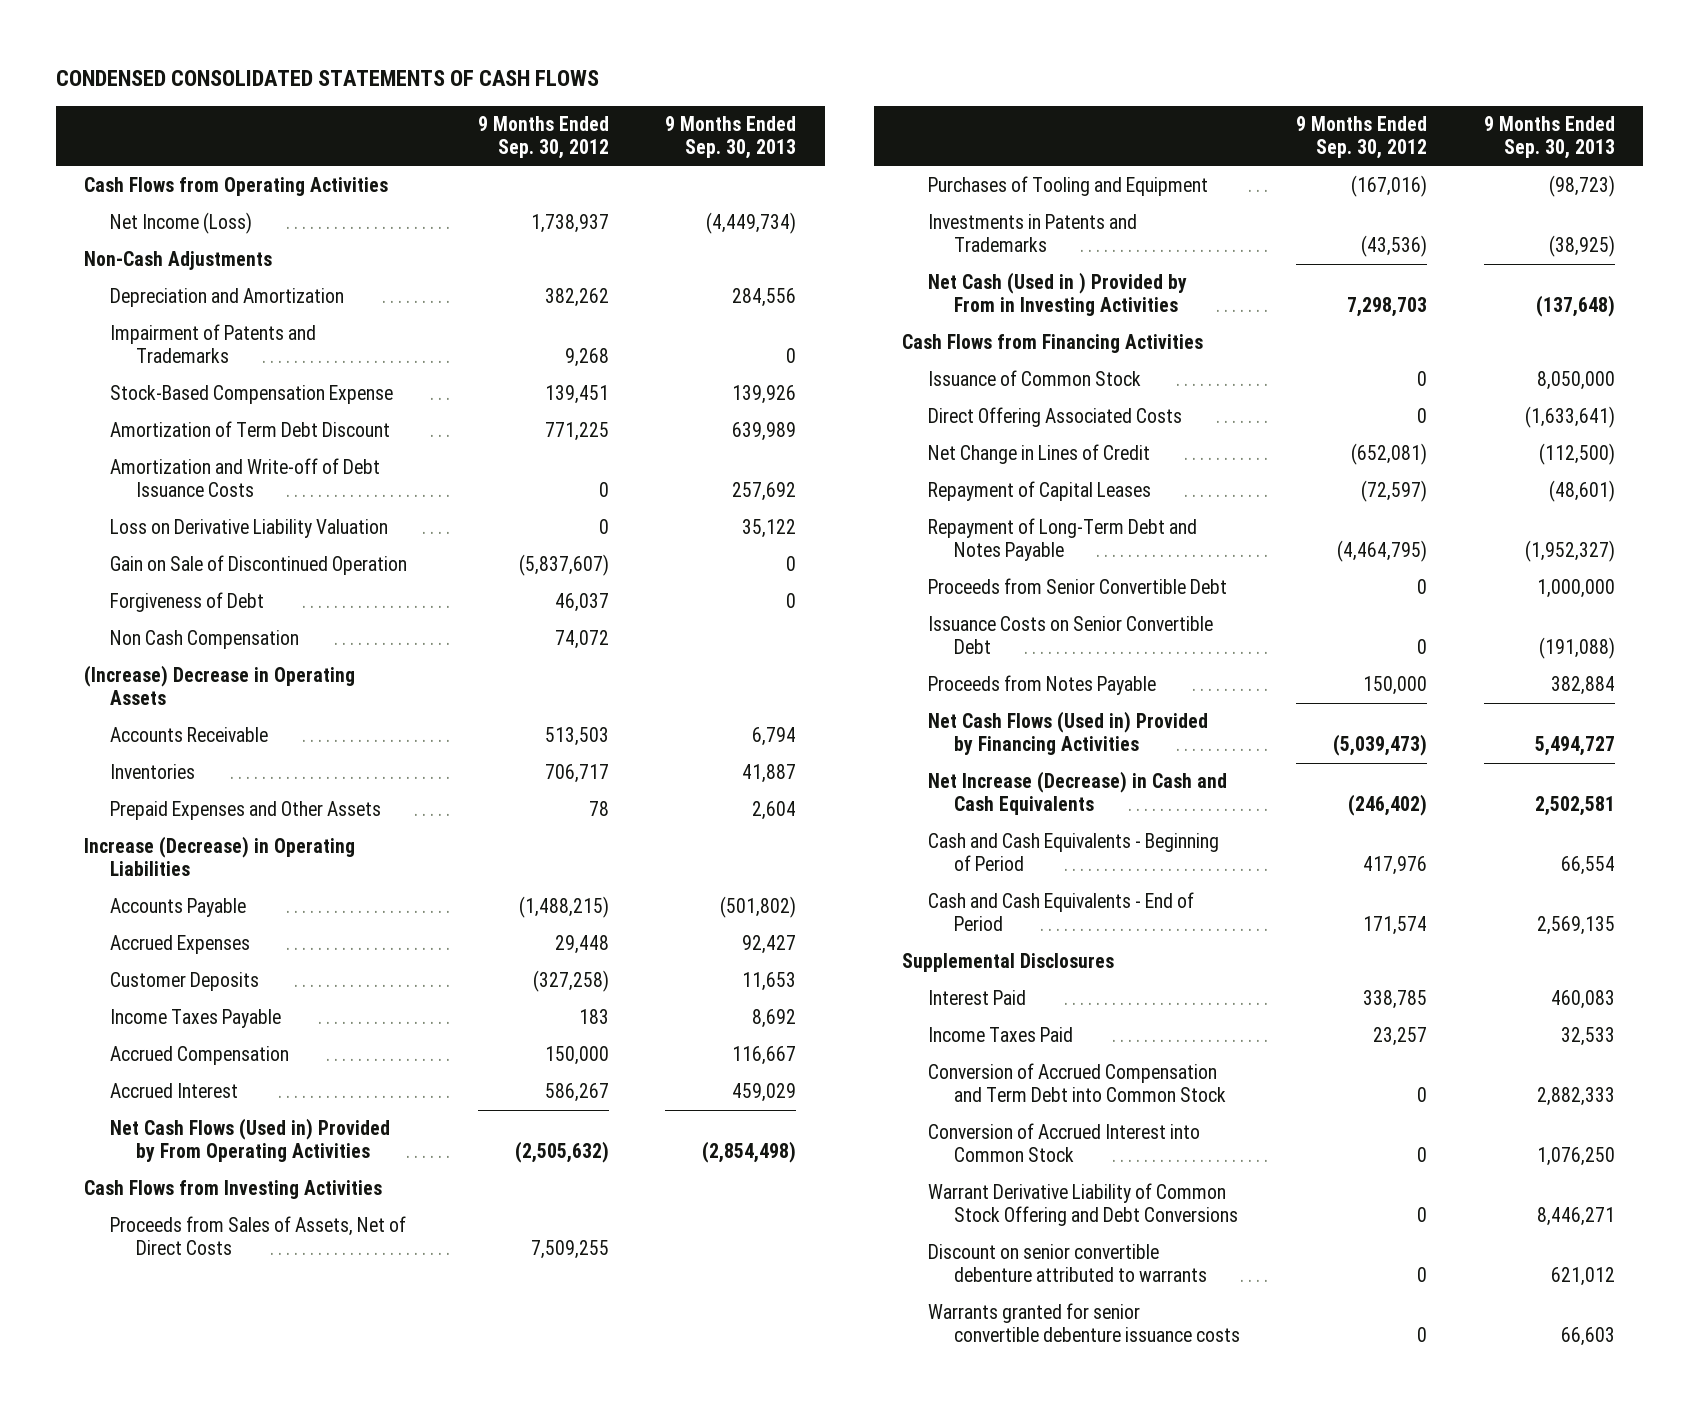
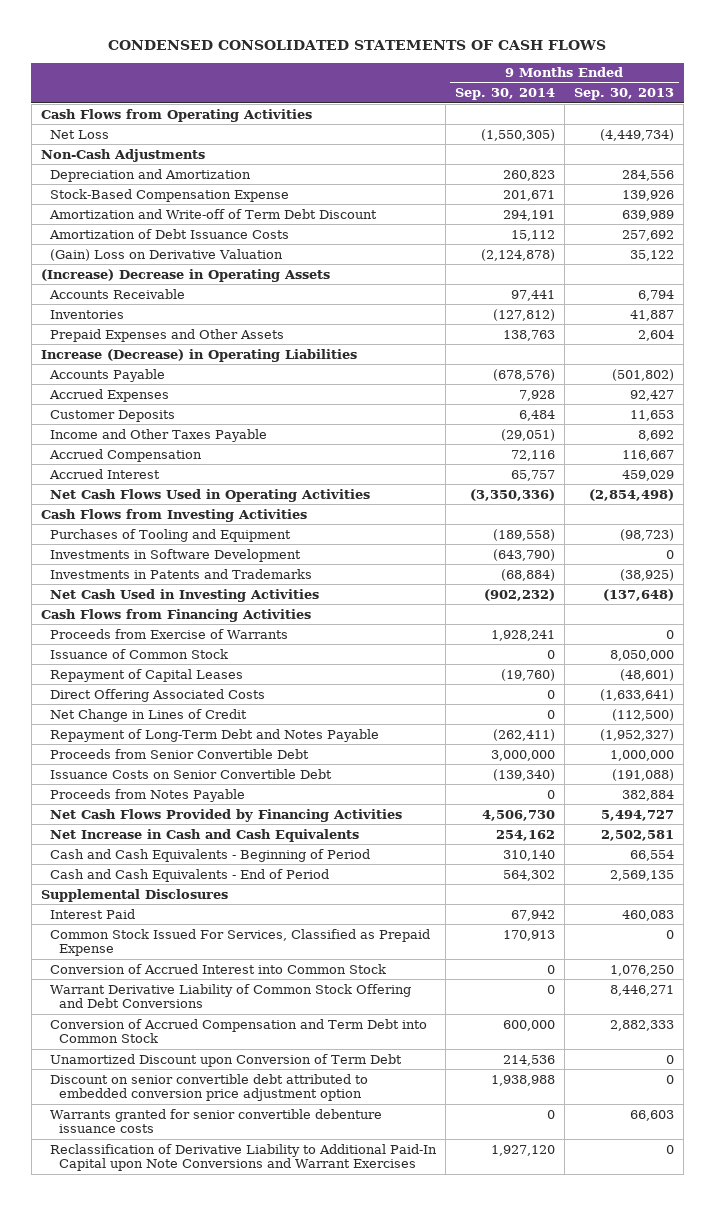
- | 9 Months Ended Sep. 30, 2012 | 9 Months Ended Sep. 30, 2013
+ | 9 Months Ended Sep. 30, 2014 | 9 Months Ended Sep. 30, 2013
- Net Income (Loss) | 1,738,937 | (4,449,734)
+ Net Loss | (1,550,305) | (4,449,734)
- Impairment of Patents and Trademarks | 9,268 | 0
- Amortization of Term Debt Discount | 771,225 | 639,989
- Amortization and Write-off of Debt Issuance Costs | 0 | 257,692
- Loss on Derivative Liability Valuation | 0 | 35,122
- Gain on Sale of Discontinued Operation | (5,837,607) | 0
- Forgiveness of Debt | 46,037 | 0
- Non Cash Compensation | 74,072 |
+ Amortization and Write-off of Term Debt Discount | 294,191 | 639,989
+ Amortization of Debt Issuance Costs | 15,112 | 257,692
+ (Gain) Loss on Derivative Valuation | (2,124,878) | 35,122
- Income Taxes Payable | 183 | 8,692
+ Income and Other Taxes Payable | (29,051) | 8,692
- Net Cash Flows (Used in) Provided by From Operating Activities | (2,505,632) | (2,854,498)
+ Net Cash Flows Used in Operating Activities | (3,350,336) | (2,854,498)
- Proceeds from Sales of Assets, Net of Direct Costs | 7,509,255 |
+ Investments in Software Development | (643,790) | 0
- Net Cash (Used in ) Provided by From in Investing Activities | 7,298,703 | (137,648)
+ Net Cash Used in Investing Activities | (902,232) | (137,648)
+ Proceeds from Exercise of Warrants | 1,928,241 | 0
moved up: Repayment of Capital Leases | (19,760) | (48,601)
- Net Cash Flows (Used in) Provided by Financing Activities | (5,039,473) | 5,494,727
- Net Increase (Decrease) in Cash and Cash Equivalents | (246,402) | 2,502,581
+ Net Cash Flows Provided by Financing Activities | 4,506,730 | 5,494,727
+ Net Increase in Cash and Cash Equivalents | 254,162 | 2,502,581
- Income Taxes Paid | 23,257 | 32,533
+ Common Stock Issued For Services, Classified as Prepaid Expense | 170,913 | 0
- Discount on senior convertible debenture attributed to warrants | 0 | 621,012
moved down: Conversion of Accrued Compensation and Term Debt into Common Stock | 600,000 | 2,882,333
+ Unamortized Discount upon Conversion of Term Debt | 214,536 | 0
+ Discount on senior convertible debt attributed to embedded conversion price adjustment option | 1,938,988 | 0
+ Reclassification of Derivative Liability to Additional Paid-In Capital upon Note Conversions and Warrant Exercises | 1,927,120 | 0

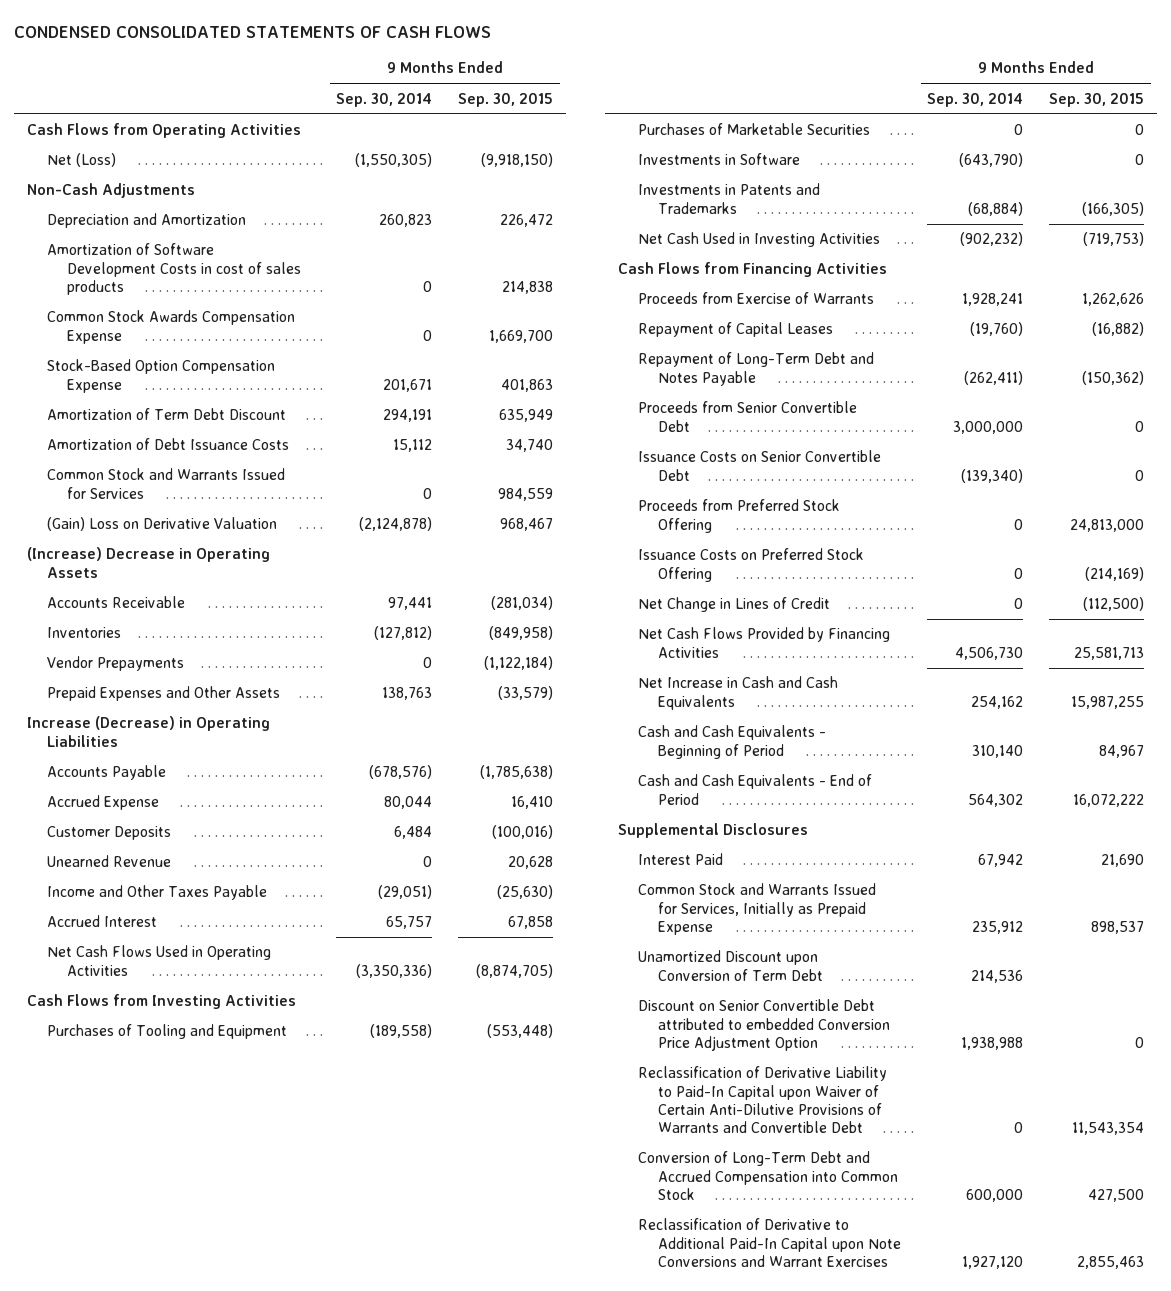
- | 9 Months Ended Sep. 30, 2014 | 9 Months Ended Sep. 30, 2013
+ | 9 Months Ended Sep. 30, 2014 | 9 Months Ended Sep. 30, 2015
- Net Loss | (1,550,305) | (4,449,734)
+ Net (Loss) | (1,550,305) | (9,918,150)
- Stock-Based Compensation Expense | 201,671 | 139,926
- Amortization and Write-off of Term Debt Discount | 294,191 | 639,989
+ Amortization of Software Development Costs in cost of sales products | 0 | 214,838
+ Common Stock Awards Compensation Expense | 0 | 1,669,700
+ Stock-Based Option Compensation Expense | 201,671 | 401,863
+ Amortization of Term Debt Discount | 294,191 | 635,949
+ Common Stock and Warrants Issued for Services | 0 | 984,559
+ Vendor Prepayments | 0 | (1,122,184)
- Accrued Expenses | 7,928 | 92,427
+ Accrued Expense | 80,044 | 16,410
+ Unearned Revenue | 0 | 20,628
- Accrued Compensation | 72,116 | 116,667
- Investments in Software Development | (643,790) | 0
+ Purchases of Marketable Securities | 0 | 0
+ Investments in Software | (643,790) | 0
- Issuance of Common Stock | 0 | 8,050,000
- Direct Offering Associated Costs | 0 | (1,633,641)
- Proceeds from Notes Payable | 0 | 382,884
+ Proceeds from Preferred Stock Offering | 0 | 24,813,000
+ Issuance Costs on Preferred Stock Offering | 0 | (214,169)
moved down: Net Change in Lines of Credit | 0 | (112,500)
- Common Stock Issued For Services, Classified as Prepaid Expense | 170,913 | 0
- Conversion of Accrued Interest into Common Stock | 0 | 1,076,250
- Warrant Derivative Liability of Common Stock Offering and Debt Conversions | 0 | 8,446,271
- Conversion of Accrued Compensation and Term Debt into Common Stock | 600,000 | 2,882,333
+ Common Stock and Warrants Issued for Services, Initially as Prepaid Expense | 235,912 | 898,537
- Discount on senior convertible debt attributed to embedded conversion price adjustment option | 1,938,988 | 0
- Warrants granted for senior convertible debenture issuance costs | 0 | 66,603
- Reclassification of Derivative Liability to Additional Paid-In Capital upon Note Conversions and Warrant Exercises | 1,927,120 | 0
+ Discount on Senior Convertible Debt attributed to embedded Conversion Price Adjustment Option | 1,938,988 | 0
+ Reclassification of Derivative Liability to Paid-In Capital upon Waiver of Certain Anti-Dilutive Provisions of Warrants and Convertible Debt | 0 | 11,543,354
+ Conversion of Long-Term Debt and Accrued Compensation into Common Stock | 600,000 | 427,500
+ Reclassification of Derivative to Additional Paid-In Capital upon Note Conversions and Warrant Exercises | 1,927,120 | 2,855,463

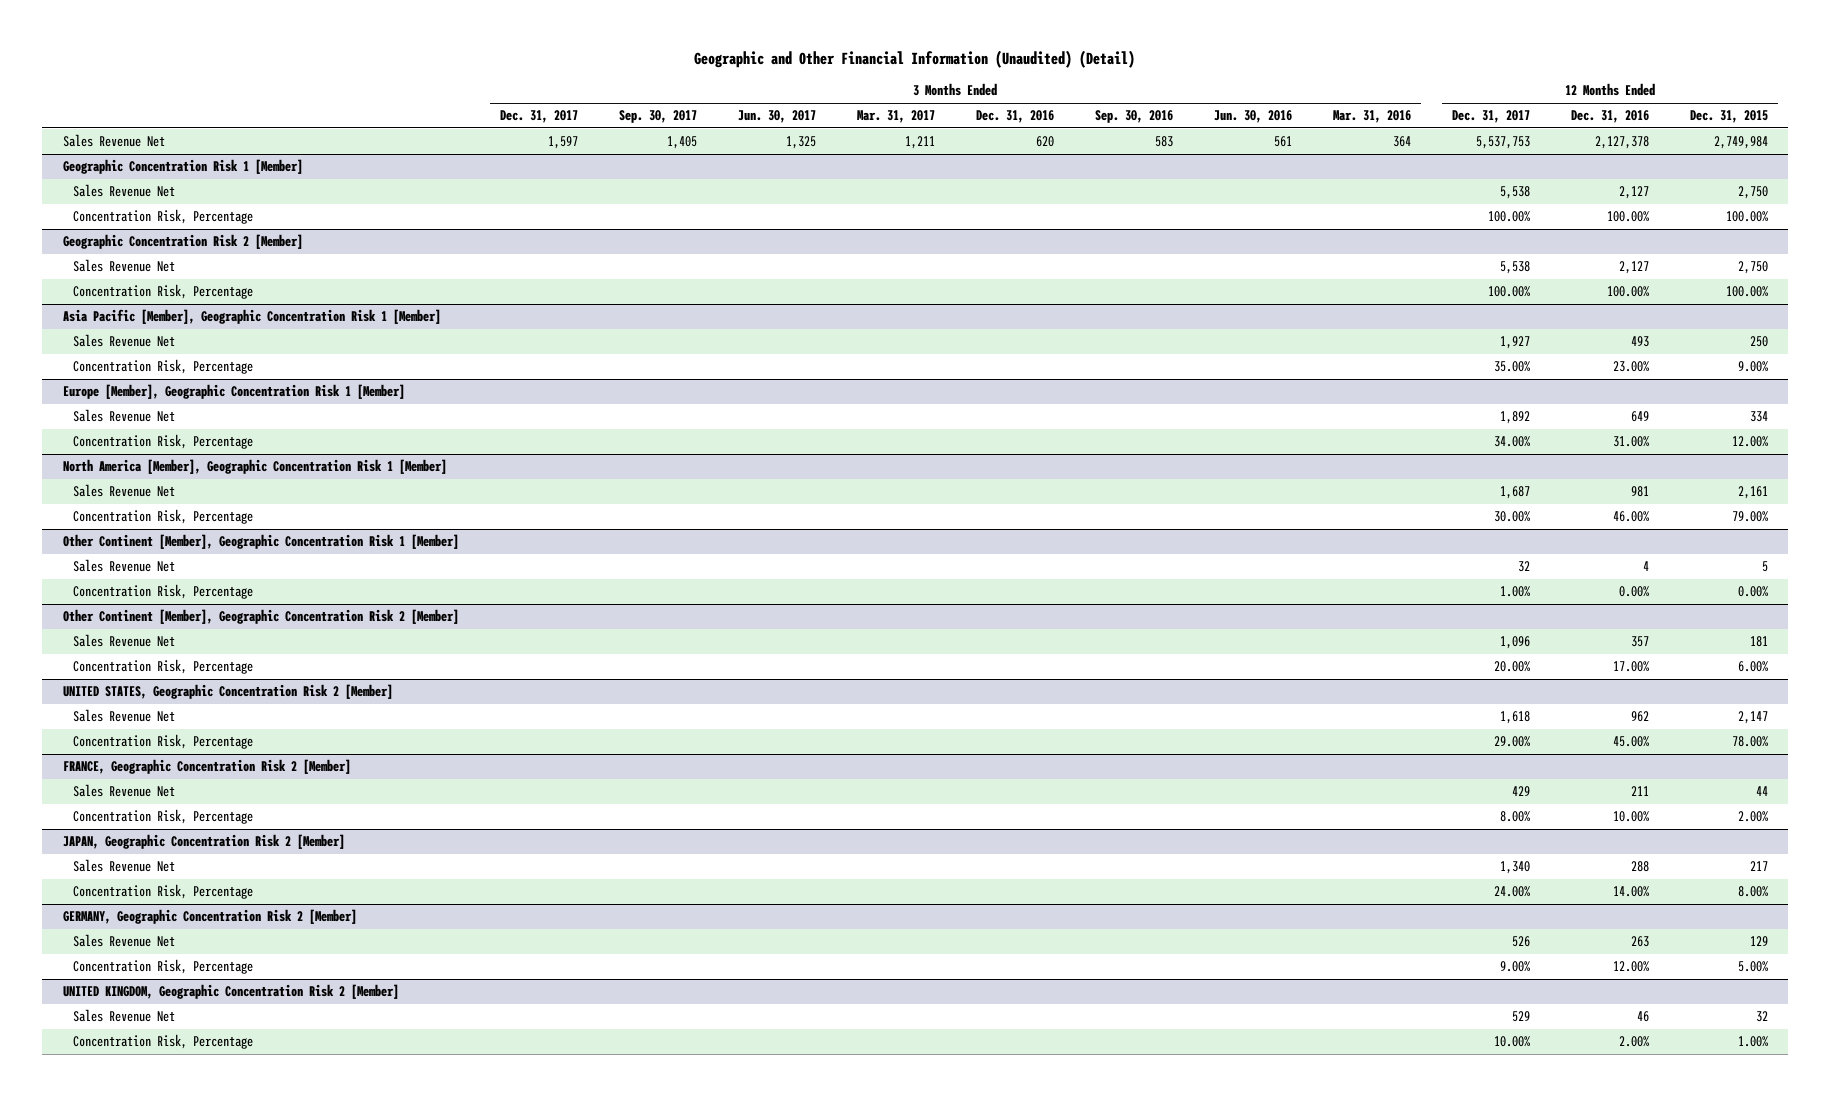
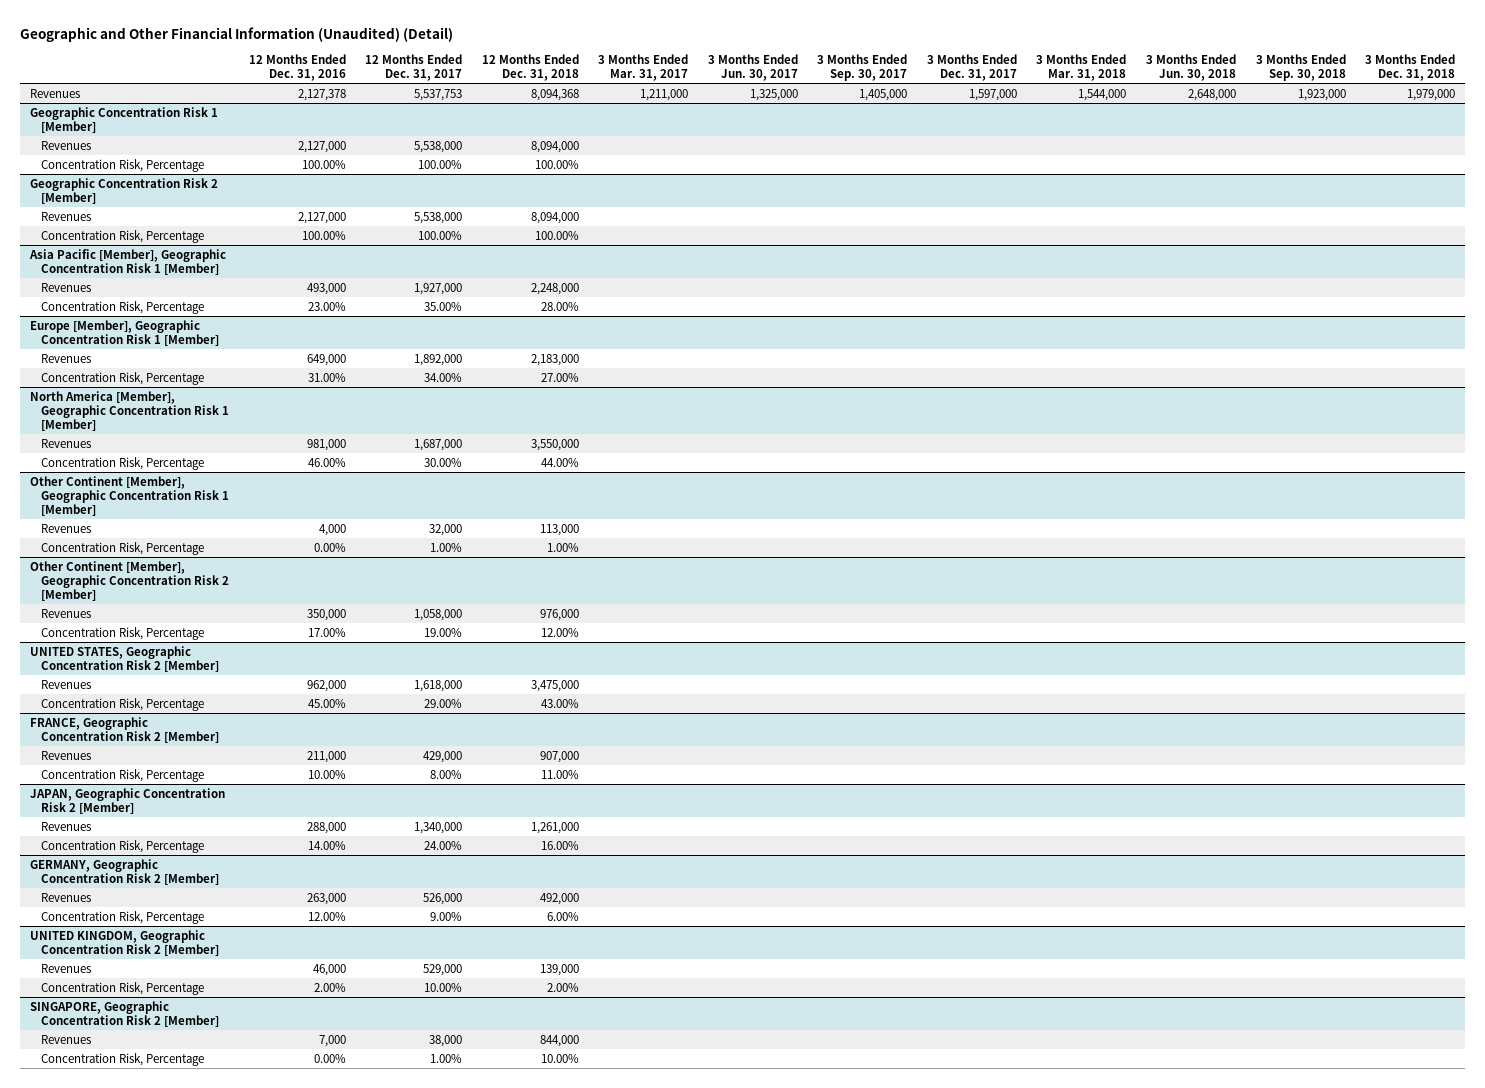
- | 3 Months Ended Dec. 31, 2017 | 3 Months Ended Sep. 30, 2017 | 3 Months Ended Jun. 30, 2017 | 3 Months Ended Mar. 31, 2017 | 3 Months Ended Dec. 31, 2016 | 3 Months Ended Sep. 30, 2016 | 3 Months Ended Jun. 30, 2016 | 3 Months Ended Mar. 31, 2016 | 12 Months Ended Dec. 31, 2017 | 12 Months Ended Dec. 31, 2016 | 12 Months Ended Dec. 31, 2015
+ | 12 Months Ended Dec. 31, 2016 | 12 Months Ended Dec. 31, 2017 | 12 Months Ended Dec. 31, 2018 | 3 Months Ended Mar. 31, 2017 | 3 Months Ended Jun. 30, 2017 | 3 Months Ended Sep. 30, 2017 | 3 Months Ended Dec. 31, 2017 | 3 Months Ended Mar. 31, 2018 | 3 Months Ended Jun. 30, 2018 | 3 Months Ended Sep. 30, 2018 | 3 Months Ended Dec. 31, 2018
- Sales Revenue Net | 1,597 | 1,405 | 1,325 | 1,211 | 620 | 583 | 561 | 364 | 5,537,753 | 2,127,378 | 2,749,984
+ Revenues | 2,127,378 | 5,537,753 | 8,094,368 | 1,211,000 | 1,325,000 | 1,405,000 | 1,597,000 | 1,544,000 | 2,648,000 | 1,923,000 | 1,979,000
@ Geographic Concentration Risk 1 [Member]
- Sales Revenue Net | | | | | | | | | 5,538 | 2,127 | 2,750
+ Revenues | 2,127,000 | 5,538,000 | 8,094,000 | | | | | | | |
@ Geographic Concentration Risk 2 [Member]
- Sales Revenue Net | | | | | | | | | 5,538 | 2,127 | 2,750
+ Revenues | 2,127,000 | 5,538,000 | 8,094,000 | | | | | | | |
@ Asia Pacific [Member], Geographic Concentration Risk 1 [Member]
- Sales Revenue Net | | | | | | | | | 1,927 | 493 | 250
+ Revenues | 493,000 | 1,927,000 | 2,248,000 | | | | | | | |
@ Europe [Member], Geographic Concentration Risk 1 [Member]
- Sales Revenue Net | | | | | | | | | 1,892 | 649 | 334
+ Revenues | 649,000 | 1,892,000 | 2,183,000 | | | | | | | |
@ North America [Member], Geographic Concentration Risk 1 [Member]
- Sales Revenue Net | | | | | | | | | 1,687 | 981 | 2,161
+ Revenues | 981,000 | 1,687,000 | 3,550,000 | | | | | | | |
@ Other Continent [Member], Geographic Concentration Risk 1 [Member]
- Sales Revenue Net | | | | | | | | | 32 | 4 | 5
+ Revenues | 4,000 | 32,000 | 113,000 | | | | | | | |
@ Other Continent [Member], Geographic Concentration Risk 2 [Member]
- Sales Revenue Net | | | | | | | | | 1,096 | 357 | 181
- Concentration Risk, Percentage | | | | | | | | | 20.00% | 17.00% | 6.00%
+ Revenues | 350,000 | 1,058,000 | 976,000 | | | | | | | |
+ Concentration Risk, Percentage | 17.00% | 19.00% | 12.00% | | | | | | | |
@ UNITED STATES, Geographic Concentration Risk 2 [Member]
- Sales Revenue Net | | | | | | | | | 1,618 | 962 | 2,147
+ Revenues | 962,000 | 1,618,000 | 3,475,000 | | | | | | | |
@ FRANCE, Geographic Concentration Risk 2 [Member]
- Sales Revenue Net | | | | | | | | | 429 | 211 | 44
+ Revenues | 211,000 | 429,000 | 907,000 | | | | | | | |
@ JAPAN, Geographic Concentration Risk 2 [Member]
- Sales Revenue Net | | | | | | | | | 1,340 | 288 | 217
+ Revenues | 288,000 | 1,340,000 | 1,261,000 | | | | | | | |
@ GERMANY, Geographic Concentration Risk 2 [Member]
- Sales Revenue Net | | | | | | | | | 526 | 263 | 129
+ Revenues | 263,000 | 526,000 | 492,000 | | | | | | | |
@ UNITED KINGDOM, Geographic Concentration Risk 2 [Member]
- Sales Revenue Net | | | | | | | | | 529 | 46 | 32
+ Revenues | 46,000 | 529,000 | 139,000 | | | | | | | |
+ SINGAPORE, Geographic Concentration Risk 2 [Member]
+ Revenues | 7,000 | 38,000 | 844,000 | | | | | | | |
+ Concentration Risk, Percentage | 0.00% | 1.00% | 10.00% | | | | | | | |

